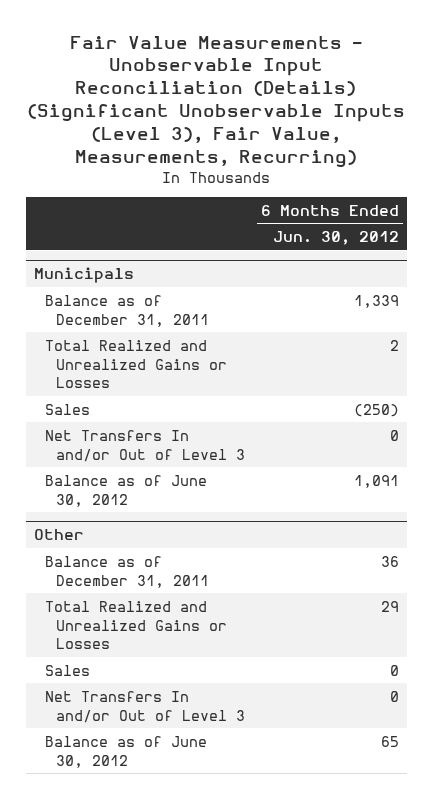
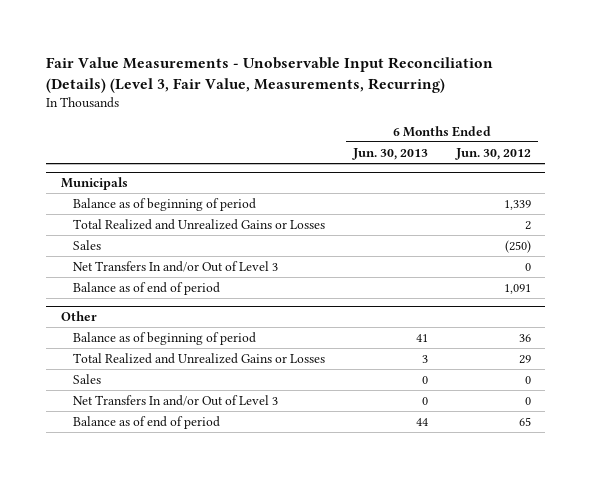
- Fair Value Measurements - Unobservable Input Reconciliation (Details) (Significant Unobservable Inputs (Level 3), Fair Value, Measurements, Recurring)
+ Fair Value Measurements - Unobservable Input Reconciliation (Details) (Level 3, Fair Value, Measurements, Recurring)
- | 6 Months Ended Jun. 30, 2012
+ | 6 Months Ended Jun. 30, 2013 | 6 Months Ended Jun. 30, 2012
@ Municipals
- Balance as of December 31, 2011 | 1,339
+ Balance as of beginning of period | | 1,339
- Balance as of June 30, 2012 | 1,091
+ Balance as of end of period | | 1,091
@ Other
- Balance as of December 31, 2011 | 36
+ Balance as of beginning of period | 41 | 36
- Balance as of June 30, 2012 | 65
+ Balance as of end of period | 44 | 65

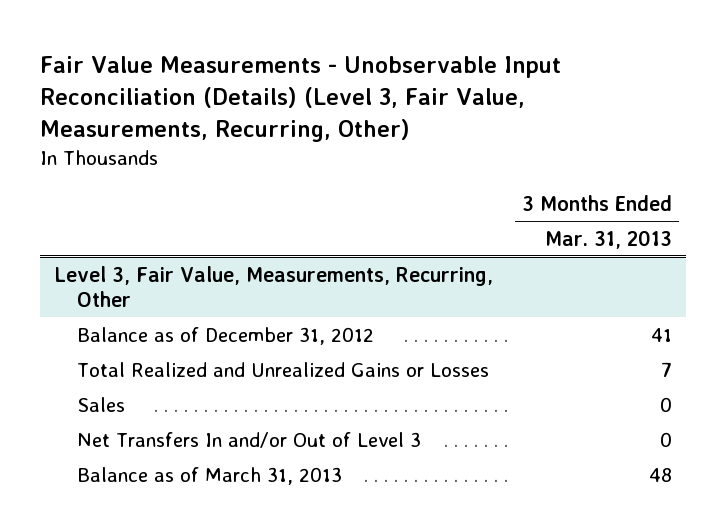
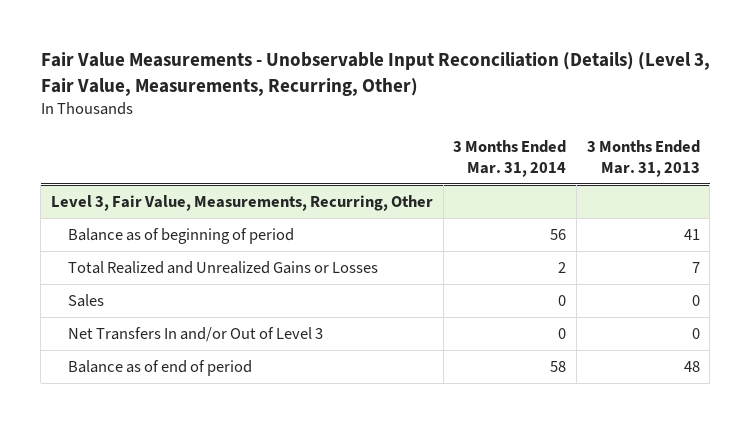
- | 3 Months Ended Mar. 31, 2013
+ | 3 Months Ended Mar. 31, 2014 | 3 Months Ended Mar. 31, 2013
@ Level 3, Fair Value, Measurements, Recurring, Other
- Balance as of December 31, 2012 | 41
+ Balance as of beginning of period | 56 | 41
- Balance as of March 31, 2013 | 48
+ Balance as of end of period | 58 | 48

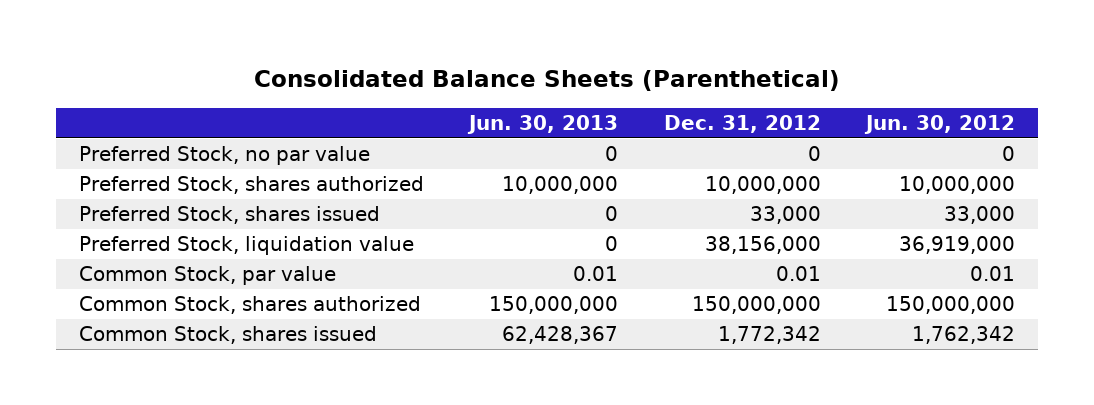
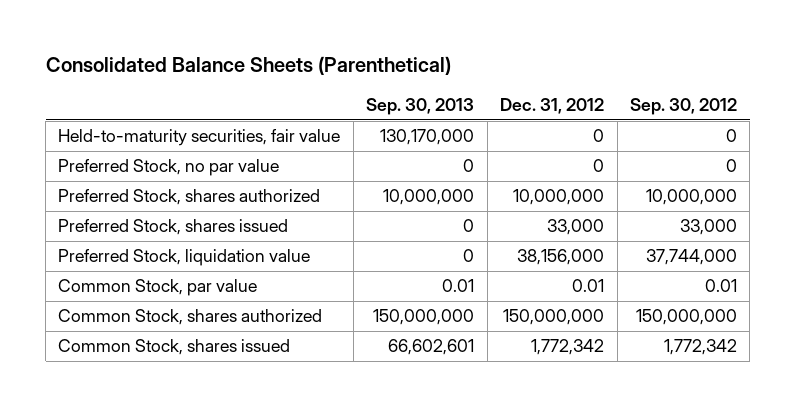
- | Jun. 30, 2013 | Dec. 31, 2012 | Jun. 30, 2012
+ | Sep. 30, 2013 | Dec. 31, 2012 | Sep. 30, 2012
+ Held-to-maturity securities, fair value | 130,170,000 | 0 | 0

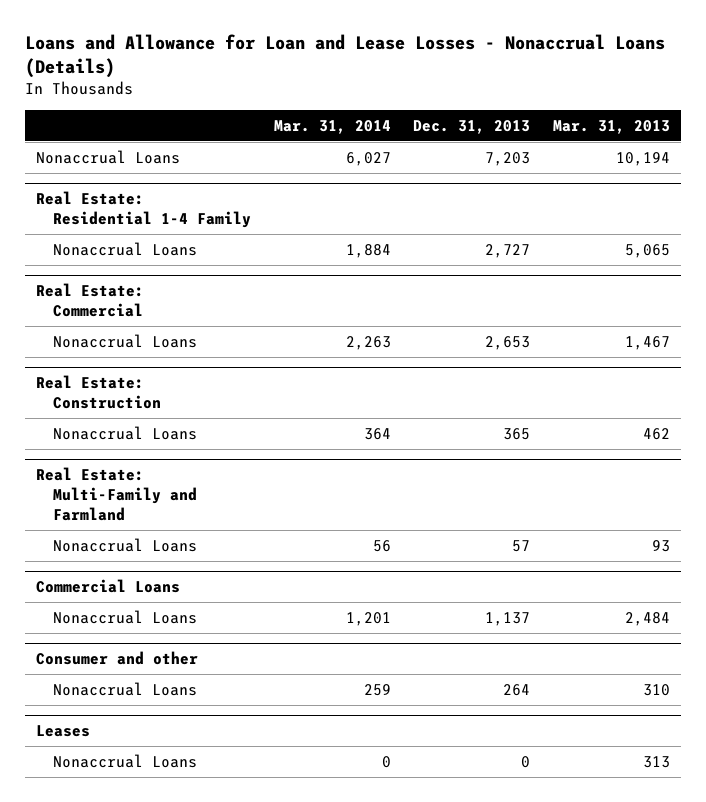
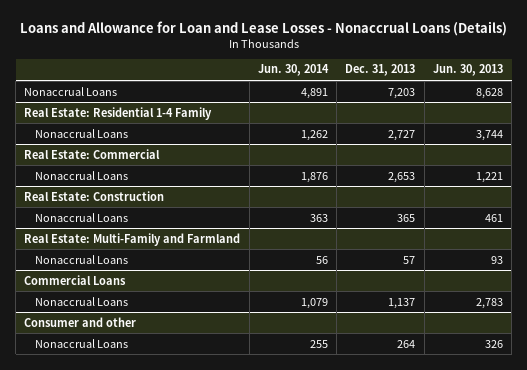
- | Mar. 31, 2014 | Dec. 31, 2013 | Mar. 31, 2013
+ | Jun. 30, 2014 | Dec. 31, 2013 | Jun. 30, 2013
- Leases
- Nonaccrual Loans | 0 | 0 | 313

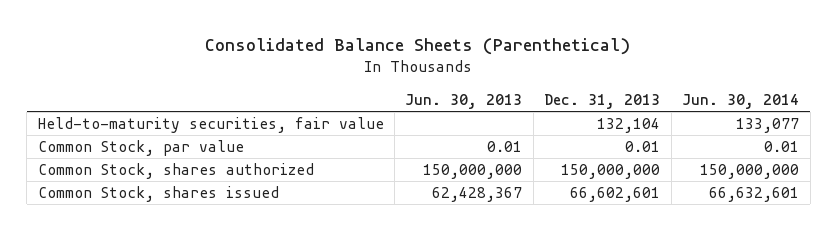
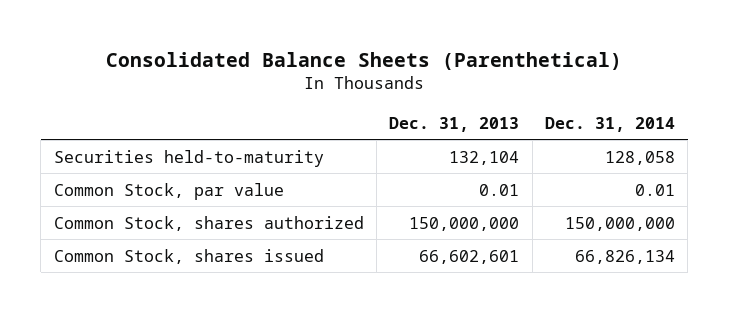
- | Jun. 30, 2013 | Dec. 31, 2013 | Jun. 30, 2014
+ | Dec. 31, 2013 | Dec. 31, 2014
- Held-to-maturity securities, fair value | | 132,104 | 133,077
+ Securities held-to-maturity | 132,104 | 128,058

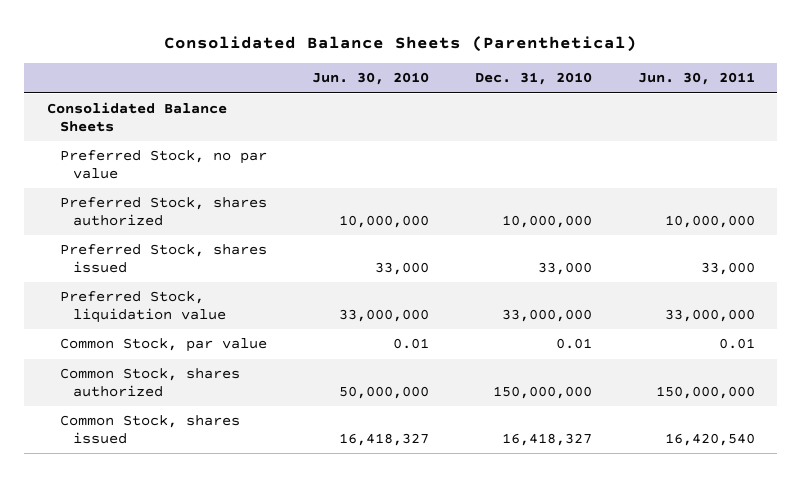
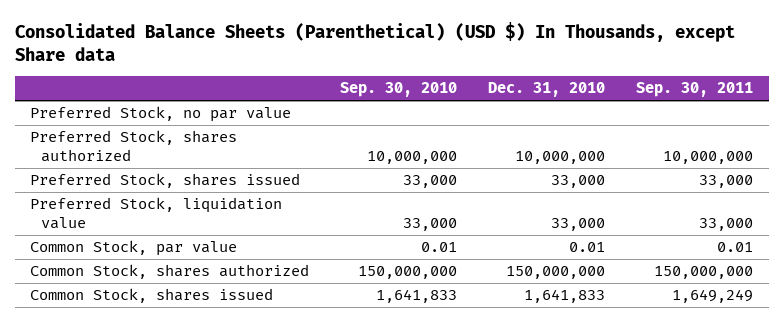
- Consolidated Balance Sheets (Parenthetical)
+ Consolidated Balance Sheets (Parenthetical) (USD $) In Thousands, except Share data
- | Jun. 30, 2010 | Dec. 31, 2010 | Jun. 30, 2011
+ | Sep. 30, 2010 | Dec. 31, 2010 | Sep. 30, 2011
- Consolidated Balance Sheets
- Preferred Stock, liquidation value | 33,000,000 | 33,000,000 | 33,000,000
+ Preferred Stock, liquidation value | 33,000 | 33,000 | 33,000
- Common Stock, shares issued | 16,418,327 | 16,418,327 | 16,420,540
+ Common Stock, shares issued | 1,641,833 | 1,641,833 | 1,649,249

